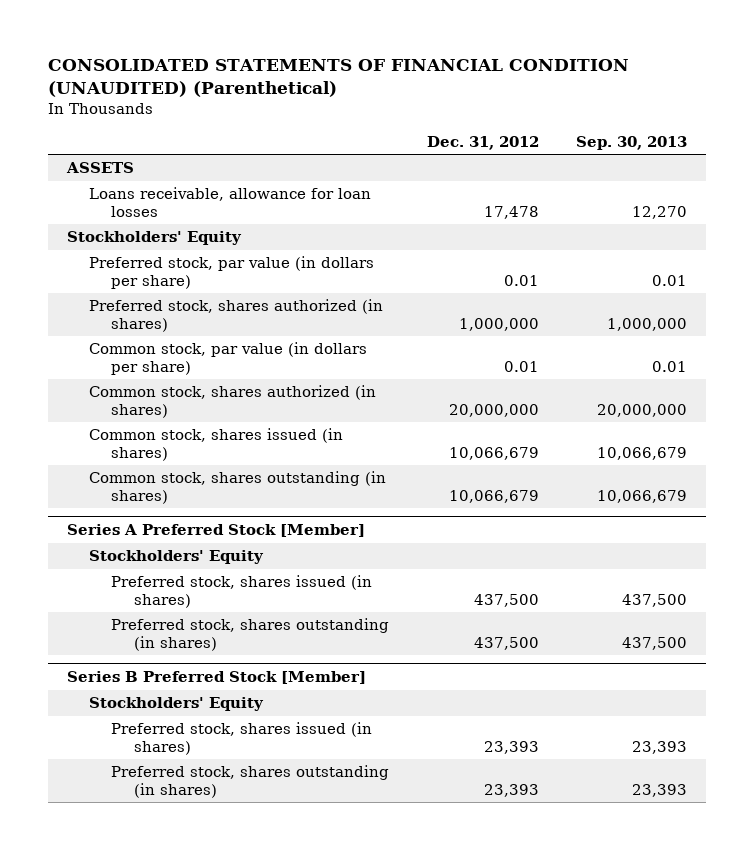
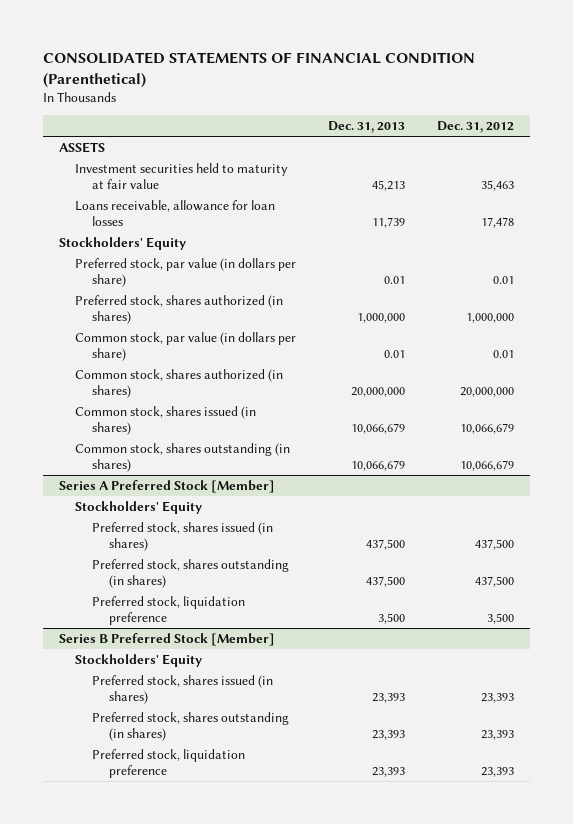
- CONSOLIDATED STATEMENTS OF FINANCIAL CONDITION (UNAUDITED) (Parenthetical)
+ CONSOLIDATED STATEMENTS OF FINANCIAL CONDITION (Parenthetical)
- | Dec. 31, 2012 | Sep. 30, 2013
+ | Dec. 31, 2013 | Dec. 31, 2012
+ Investment securities held to maturity at fair value | 45,213 | 35,463
@ Series A Preferred Stock [Member]
+ Preferred stock, liquidation preference | 3,500 | 3,500
@ Series B Preferred Stock [Member]
+ Preferred stock, liquidation preference | 23,393 | 23,393

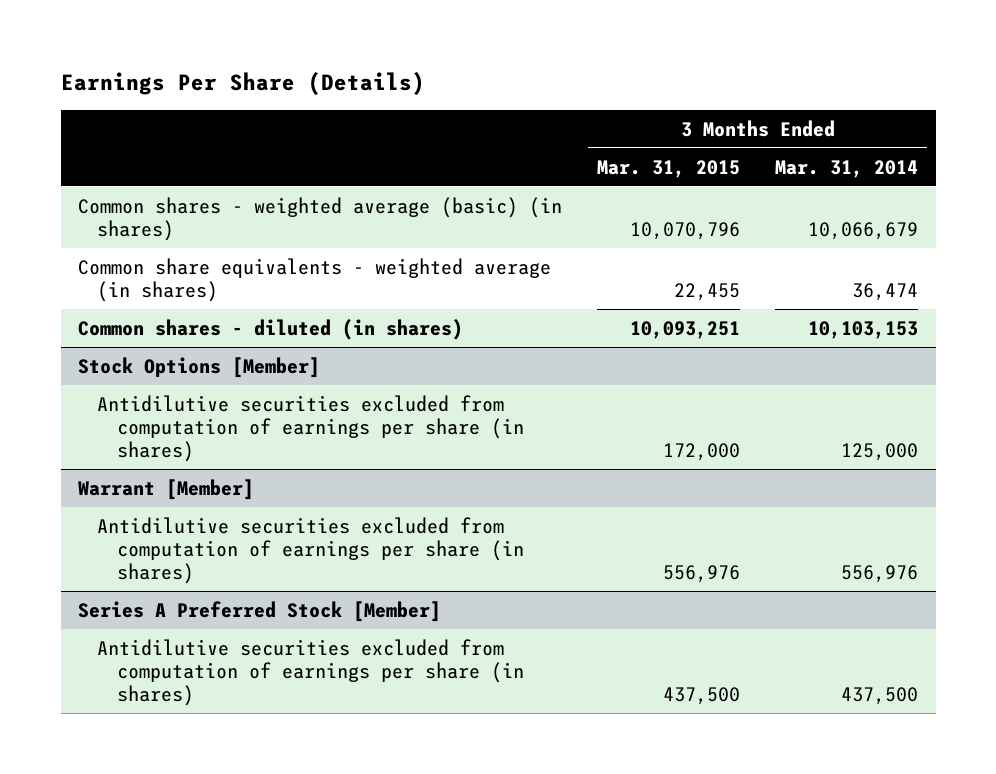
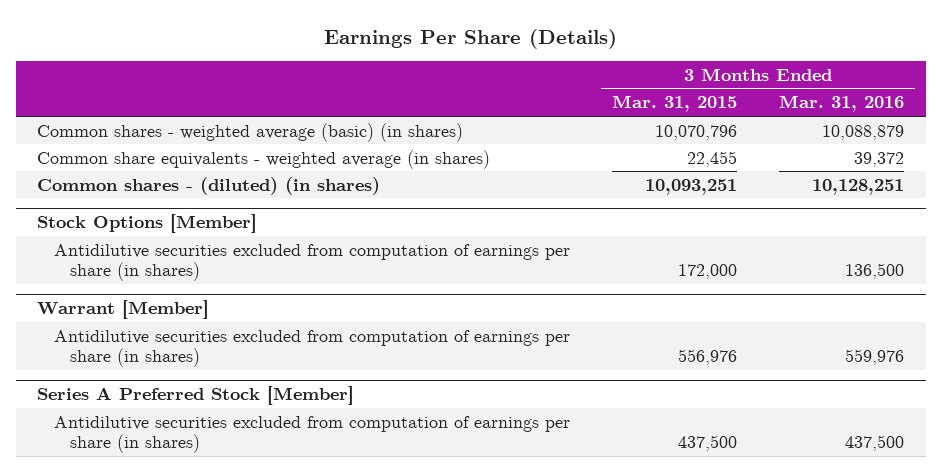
- | 3 Months Ended Mar. 31, 2015 | 3 Months Ended Mar. 31, 2014
+ | 3 Months Ended Mar. 31, 2015 | 3 Months Ended Mar. 31, 2016
- Common shares - diluted (in shares) | 10,093,251 | 10,103,153
+ Common shares - (diluted) (in shares) | 10,093,251 | 10,128,251

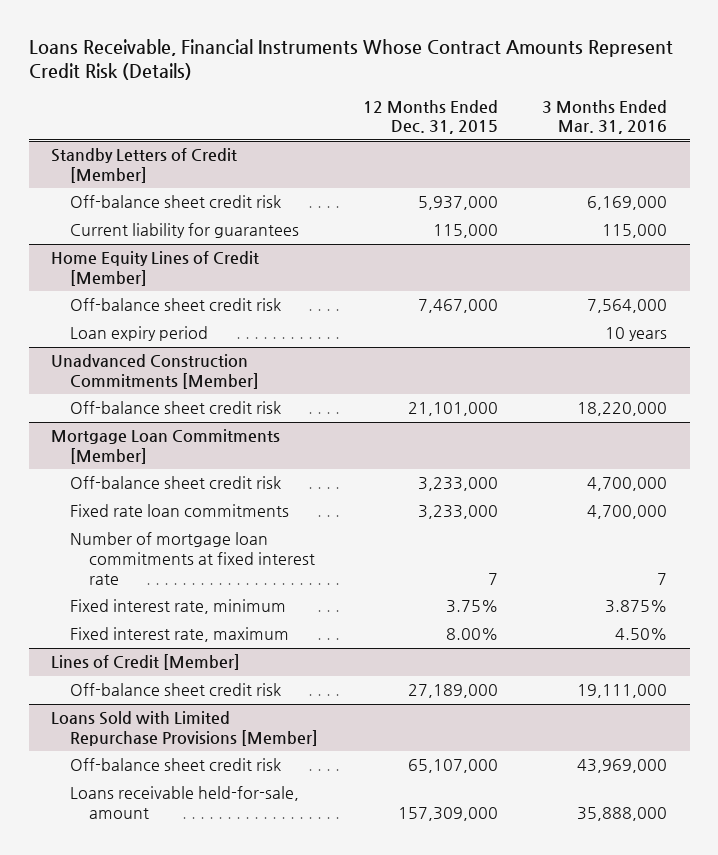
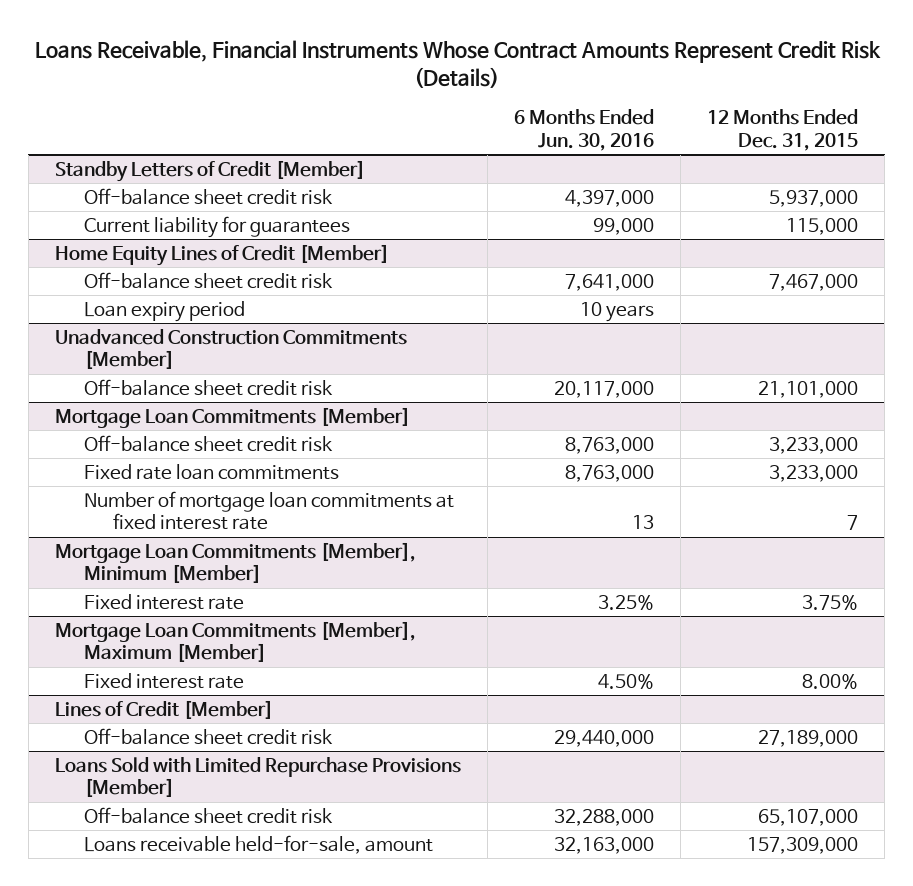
- | 12 Months Ended Dec. 31, 2015 | 3 Months Ended Mar. 31, 2016
+ | 6 Months Ended Jun. 30, 2016 | 12 Months Ended Dec. 31, 2015
@ Mortgage Loan Commitments [Member]
- Fixed interest rate, minimum | 3.75% | 3.875%
- Fixed interest rate, maximum | 8.00% | 4.50%
+ Mortgage Loan Commitments [Member], Minimum [Member]
+ Fixed interest rate | 3.25% | 3.75%
+ Mortgage Loan Commitments [Member], Maximum [Member]
+ Fixed interest rate | 4.50% | 8.00%

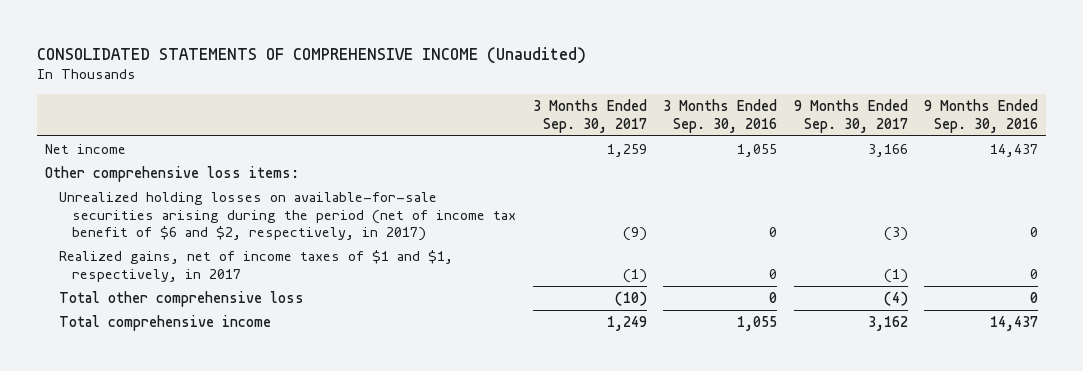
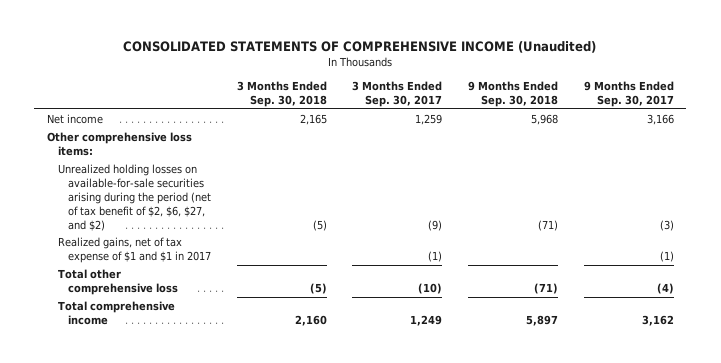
- | 3 Months Ended Sep. 30, 2017 | 3 Months Ended Sep. 30, 2016 | 9 Months Ended Sep. 30, 2017 | 9 Months Ended Sep. 30, 2016
+ | 3 Months Ended Sep. 30, 2018 | 3 Months Ended Sep. 30, 2017 | 9 Months Ended Sep. 30, 2018 | 9 Months Ended Sep. 30, 2017
- Unrealized holding losses on available-for-sale securities arising during the period (net of income tax benefit of $6 and $2, respectively, in 2017) | (9) | 0 | (3) | 0
- Realized gains, net of income taxes of $1 and $1, respectively, in 2017 | (1) | 0 | (1) | 0
+ Unrealized holding losses on available-for-sale securities arising during the period (net of tax benefit of $2, $6, $27, and $2) | (5) | (9) | (71) | (3)
+ Realized gains, net of tax expense of $1 and $1 in 2017 | | (1) | | (1)

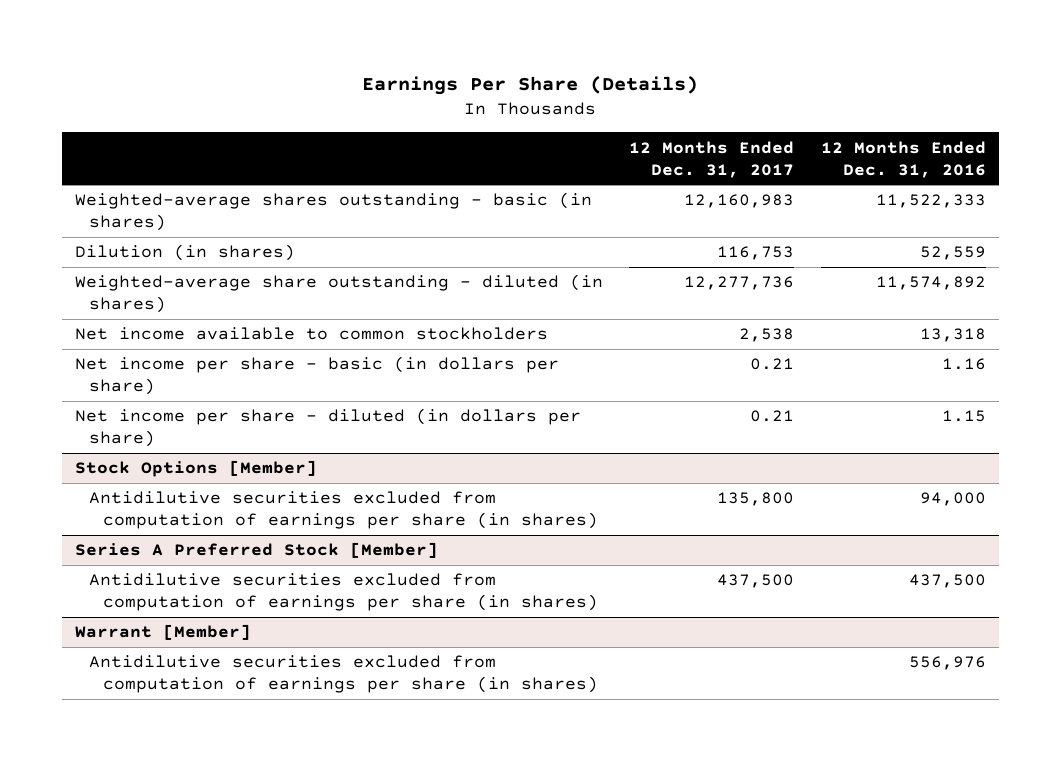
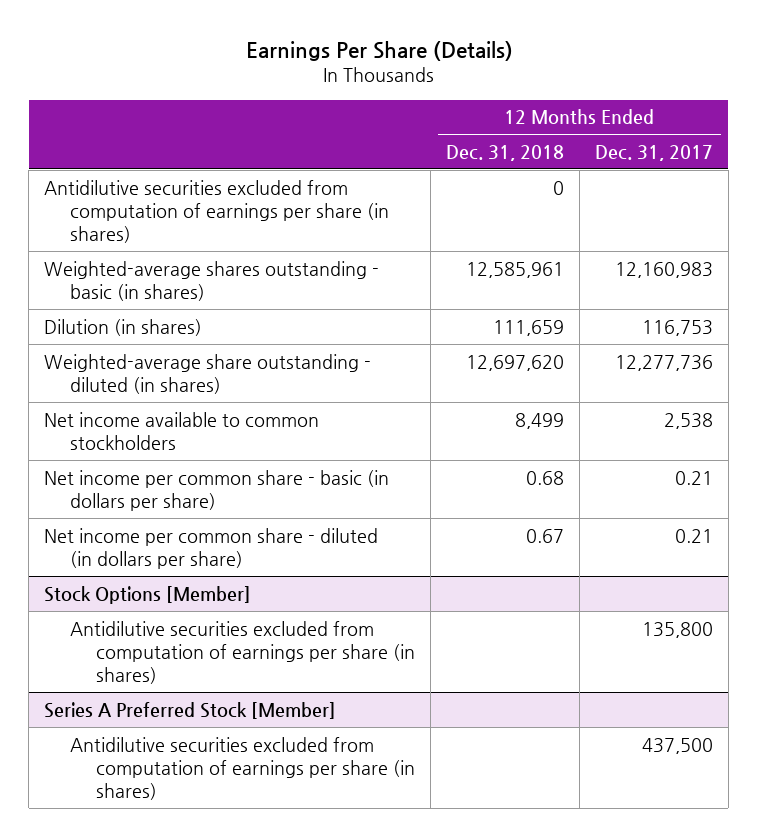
- | 12 Months Ended Dec. 31, 2017 | 12 Months Ended Dec. 31, 2016
+ | 12 Months Ended Dec. 31, 2018 | 12 Months Ended Dec. 31, 2017
+ Antidilutive securities excluded from computation of earnings per share (in shares) | 0 |
- Net income per share - basic (in dollars per share) | 0.21 | 1.16
- Net income per share - diluted (in dollars per share) | 0.21 | 1.15
+ Net income per common share - basic (in dollars per share) | 0.68 | 0.21
+ Net income per common share - diluted (in dollars per share) | 0.67 | 0.21
- Warrant [Member]
- Antidilutive securities excluded from computation of earnings per share (in shares) | | 556,976

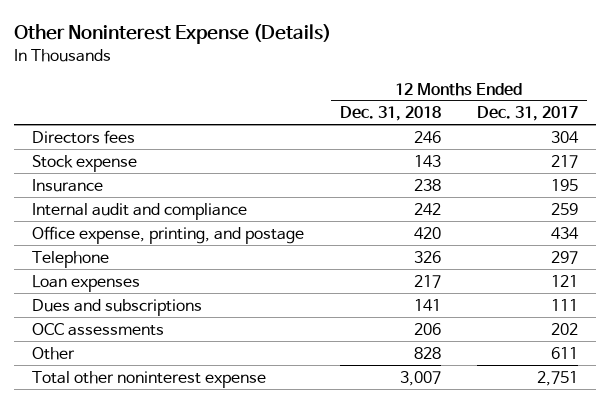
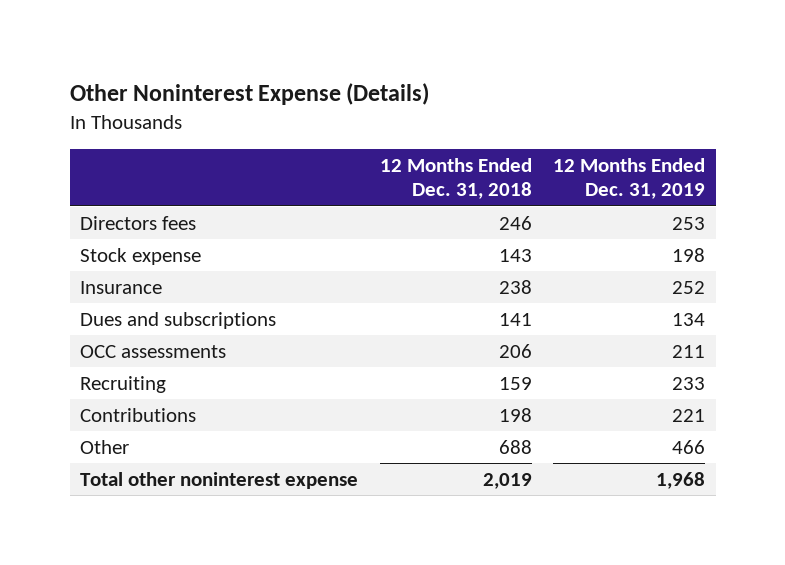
- | 12 Months Ended Dec. 31, 2018 | 12 Months Ended Dec. 31, 2017
+ | 12 Months Ended Dec. 31, 2018 | 12 Months Ended Dec. 31, 2019
- Internal audit and compliance | 242 | 259
- Office expense, printing, and postage | 420 | 434
- Telephone | 326 | 297
- Loan expenses | 217 | 121
- Other | 828 | 611
- Total other noninterest expense | 3,007 | 2,751
+ Recruiting | 159 | 233
+ Contributions | 198 | 221
+ Other | 688 | 466
+ Total other noninterest expense | 2,019 | 1,968

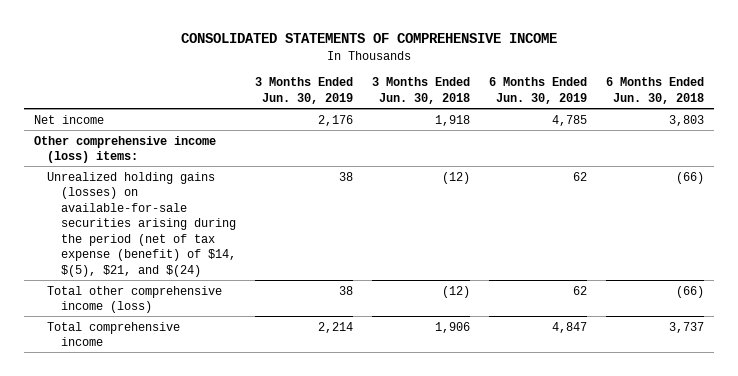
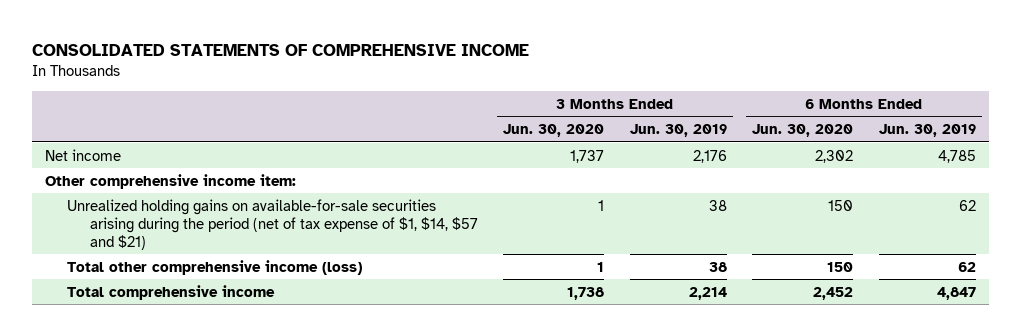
- | 3 Months Ended Jun. 30, 2019 | 3 Months Ended Jun. 30, 2018 | 6 Months Ended Jun. 30, 2019 | 6 Months Ended Jun. 30, 2018
+ | 3 Months Ended Jun. 30, 2020 | 3 Months Ended Jun. 30, 2019 | 6 Months Ended Jun. 30, 2020 | 6 Months Ended Jun. 30, 2019
- Other comprehensive income (loss) items:
- Unrealized holding gains (losses) on available-for-sale securities arising during the period (net of tax expense (benefit) of $14, $(5), $21, and $(24) | 38 | (12) | 62 | (66)
+ Other comprehensive income item:
+ Unrealized holding gains on available-for-sale securities arising during the period (net of tax expense of $1, $14, $57 and $21) | 1 | 38 | 150 | 62

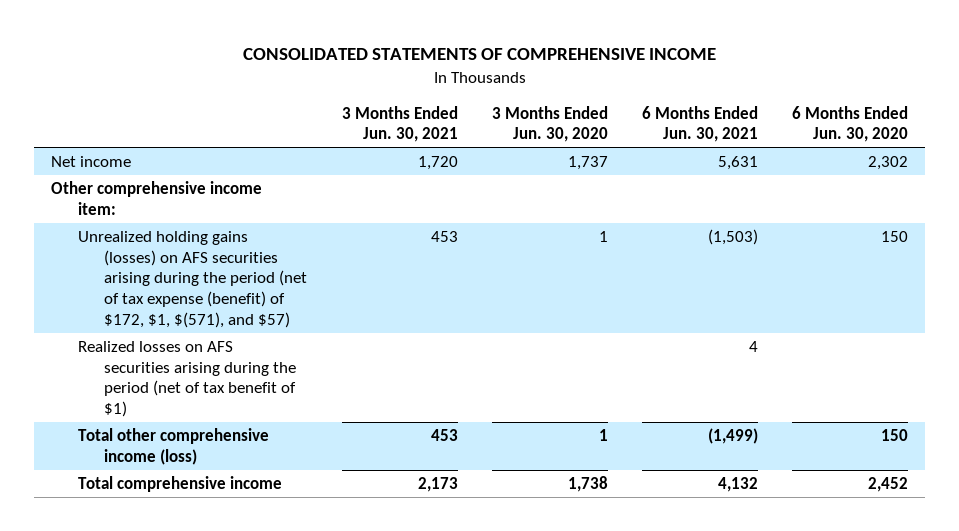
- | 3 Months Ended Jun. 30, 2020 | 3 Months Ended Jun. 30, 2019 | 6 Months Ended Jun. 30, 2020 | 6 Months Ended Jun. 30, 2019
+ | 3 Months Ended Jun. 30, 2021 | 3 Months Ended Jun. 30, 2020 | 6 Months Ended Jun. 30, 2021 | 6 Months Ended Jun. 30, 2020
- Unrealized holding gains on available-for-sale securities arising during the period (net of tax expense of $1, $14, $57 and $21) | 1 | 38 | 150 | 62
+ Unrealized holding gains (losses) on AFS securities arising during the period (net of tax expense (benefit) of $172, $1, $(571), and $57) | 453 | 1 | (1,503) | 150
+ Realized losses on AFS securities arising during the period (net of tax benefit of $1) | | | 4 |

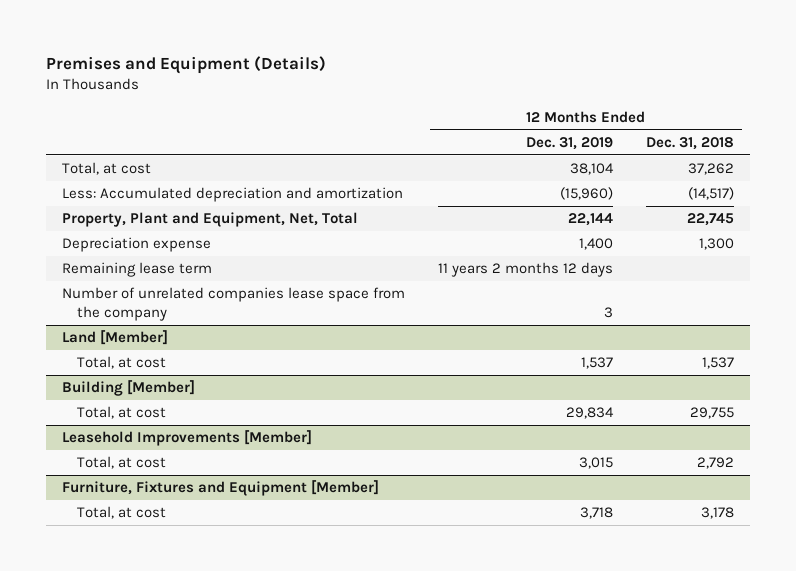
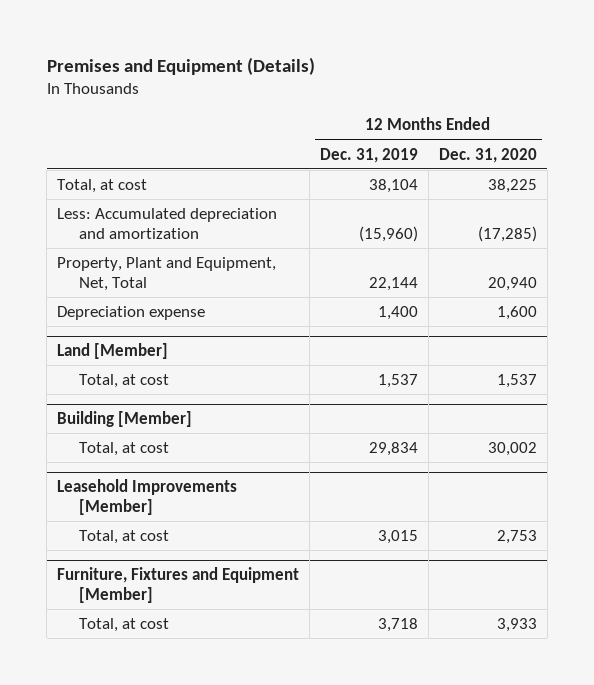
- | 12 Months Ended Dec. 31, 2019 | 12 Months Ended Dec. 31, 2018
+ | 12 Months Ended Dec. 31, 2019 | 12 Months Ended Dec. 31, 2020
- Remaining lease term | 11 years 2 months 12 days |
- Number of unrelated companies lease space from the company | 3 |

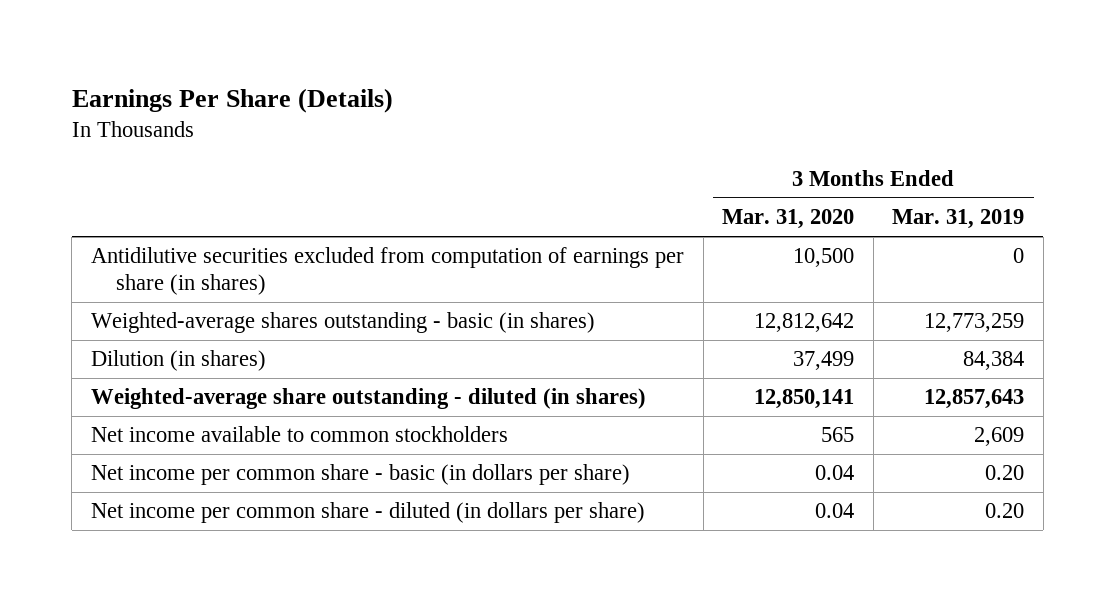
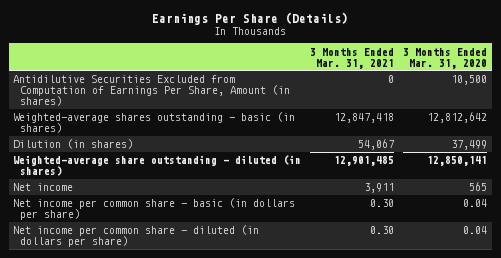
- | 3 Months Ended Mar. 31, 2020 | 3 Months Ended Mar. 31, 2019
+ | 3 Months Ended Mar. 31, 2021 | 3 Months Ended Mar. 31, 2020
- Antidilutive securities excluded from computation of earnings per share (in shares) | 10,500 | 0
+ Antidilutive Securities Excluded from Computation of Earnings Per Share, Amount (in shares) | 0 | 10,500
- Net income available to common stockholders | 565 | 2,609
+ Net income | 3,911 | 565

